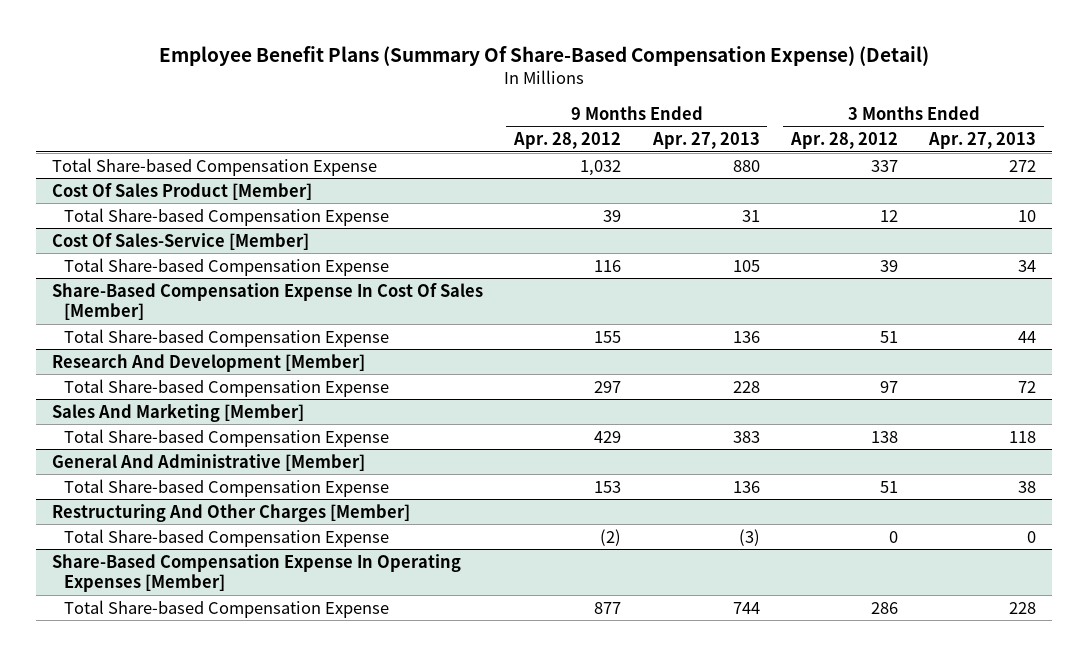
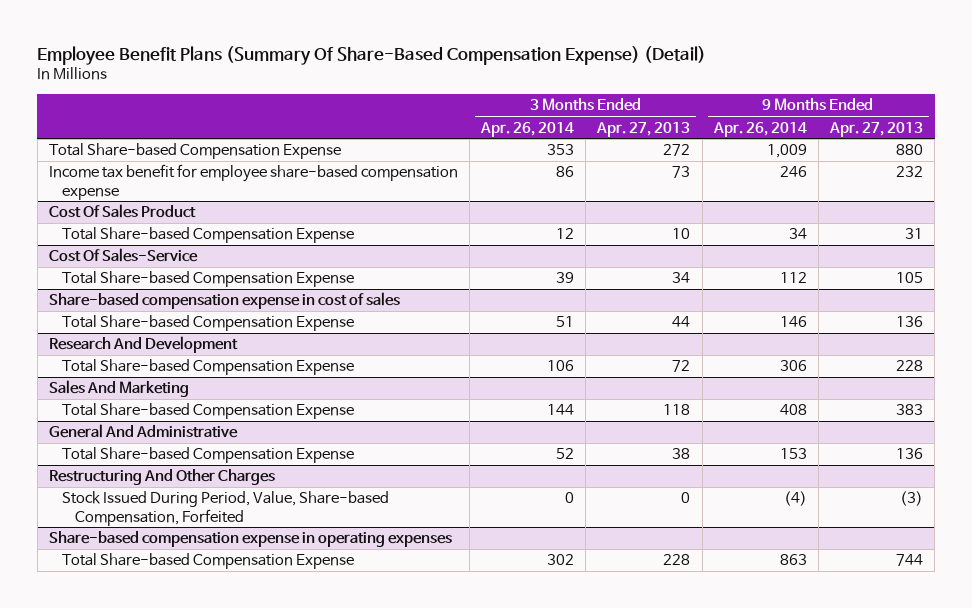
- | 9 Months Ended Apr. 28, 2012 | 9 Months Ended Apr. 27, 2013 | 3 Months Ended Apr. 28, 2012 | 3 Months Ended Apr. 27, 2013
+ | 3 Months Ended Apr. 26, 2014 | 3 Months Ended Apr. 27, 2013 | 9 Months Ended Apr. 26, 2014 | 9 Months Ended Apr. 27, 2013
- Cost Of Sales Product [Member]
+ Income tax benefit for employee share-based compensation expense | 86 | 73 | 246 | 232
+ Cost Of Sales Product
- Cost Of Sales-Service [Member]
+ Cost Of Sales-Service
- Share-Based Compensation Expense In Cost Of Sales [Member]
+ Share-based compensation expense in cost of sales
- Research And Development [Member]
+ Research And Development
- Sales And Marketing [Member]
+ Sales And Marketing
- General And Administrative [Member]
+ General And Administrative
- Restructuring And Other Charges [Member]
- Total Share-based Compensation Expense | (2) | (3) | 0 | 0
- Share-Based Compensation Expense In Operating Expenses [Member]
+ Restructuring And Other Charges
+ Stock Issued During Period, Value, Share-based Compensation, Forfeited | 0 | 0 | (4) | (3)
+ Share-based compensation expense in operating expenses

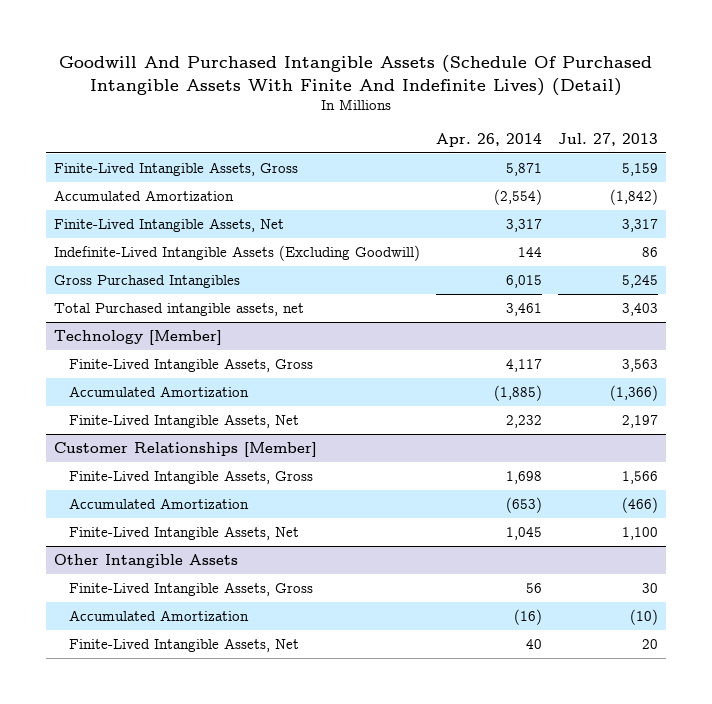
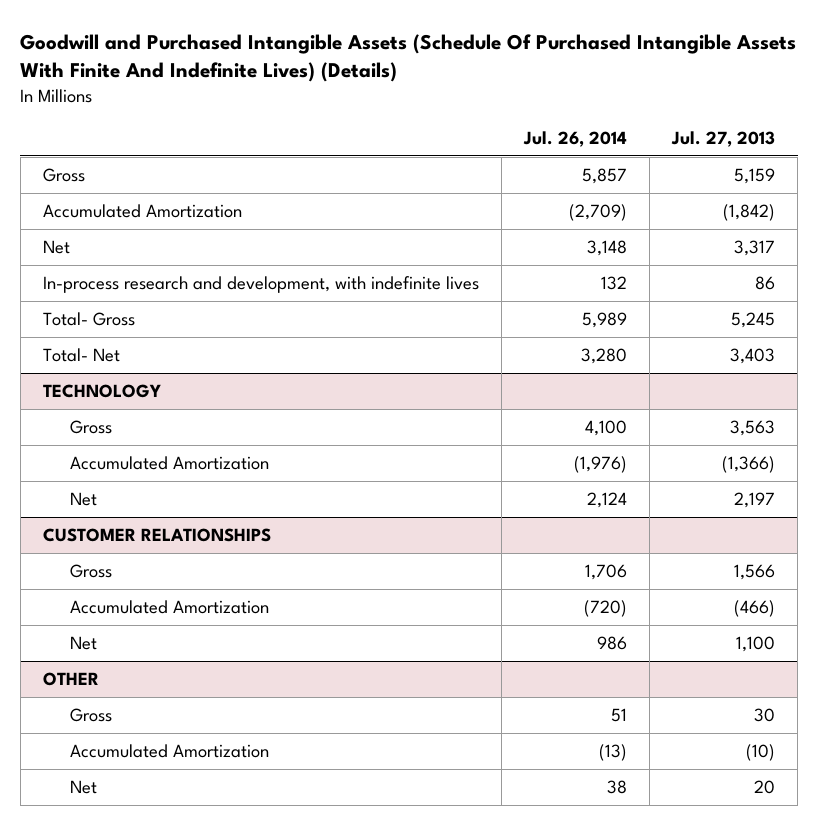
- Goodwill And Purchased Intangible Assets (Schedule Of Purchased Intangible Assets With Finite And Indefinite Lives) (Detail)
+ Goodwill and Purchased Intangible Assets (Schedule Of Purchased Intangible Assets With Finite And Indefinite Lives) (Details)
- | Apr. 26, 2014 | Jul. 27, 2013
+ | Jul. 26, 2014 | Jul. 27, 2013
- Finite-Lived Intangible Assets, Gross | 5,871 | 5,159
+ Gross | 5,857 | 5,159
- Finite-Lived Intangible Assets, Net | 3,317 | 3,317
- Indefinite-Lived Intangible Assets (Excluding Goodwill) | 144 | 86
- Gross Purchased Intangibles | 6,015 | 5,245
- Total Purchased intangible assets, net | 3,461 | 3,403
- Technology [Member]
- Finite-Lived Intangible Assets, Gross | 4,117 | 3,563
+ Net | 3,148 | 3,317
+ In-process research and development, with indefinite lives | 132 | 86
+ Total- Gross | 5,989 | 5,245
+ Total- Net | 3,280 | 3,403
+ TECHNOLOGY
+ Gross | 4,100 | 3,563
- Finite-Lived Intangible Assets, Net | 2,232 | 2,197
- Customer Relationships [Member]
- Finite-Lived Intangible Assets, Gross | 1,698 | 1,566
+ Net | 2,124 | 2,197
+ CUSTOMER RELATIONSHIPS
+ Gross | 1,706 | 1,566
- Finite-Lived Intangible Assets, Net | 1,045 | 1,100
- Other Intangible Assets
- Finite-Lived Intangible Assets, Gross | 56 | 30
+ Net | 986 | 1,100
+ OTHER
+ Gross | 51 | 30
- Finite-Lived Intangible Assets, Net | 40 | 20
+ Net | 38 | 20

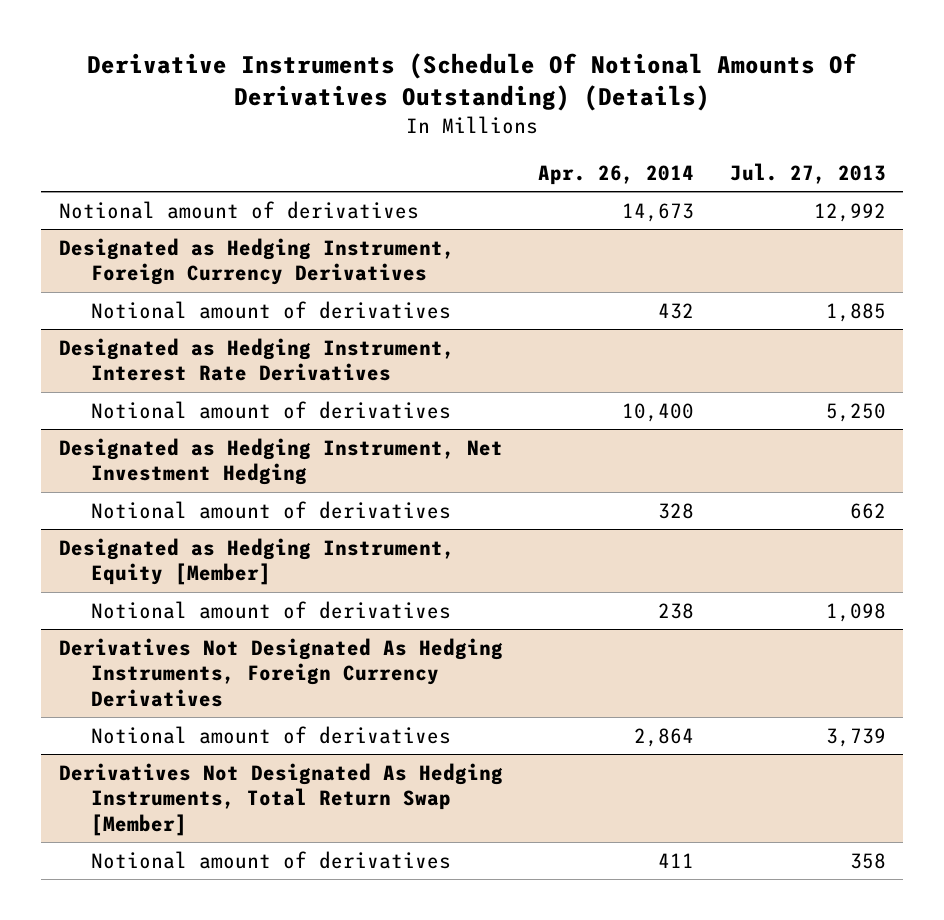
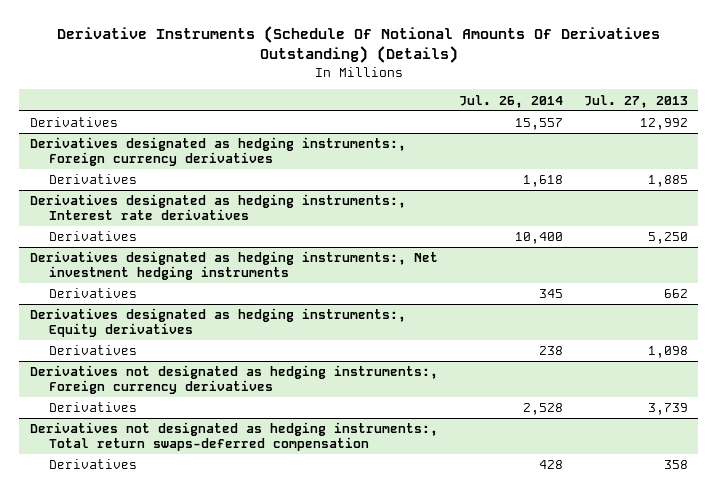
- | Apr. 26, 2014 | Jul. 27, 2013
+ | Jul. 26, 2014 | Jul. 27, 2013
- Notional amount of derivatives | 14,673 | 12,992
- Designated as Hedging Instrument, Foreign Currency Derivatives
- Notional amount of derivatives | 432 | 1,885
- Designated as Hedging Instrument, Interest Rate Derivatives
- Notional amount of derivatives | 10,400 | 5,250
- Designated as Hedging Instrument, Net Investment Hedging
- Notional amount of derivatives | 328 | 662
- Designated as Hedging Instrument, Equity [Member]
- Notional amount of derivatives | 238 | 1,098
- Derivatives Not Designated As Hedging Instruments, Foreign Currency Derivatives
- Notional amount of derivatives | 2,864 | 3,739
- Derivatives Not Designated As Hedging Instruments, Total Return Swap [Member]
- Notional amount of derivatives | 411 | 358
+ Derivatives | 15,557 | 12,992
+ Derivatives designated as hedging instruments:, Foreign currency derivatives
+ Derivatives | 1,618 | 1,885
+ Derivatives designated as hedging instruments:, Interest rate derivatives
+ Derivatives | 10,400 | 5,250
+ Derivatives designated as hedging instruments:, Net investment hedging instruments
+ Derivatives | 345 | 662
+ Derivatives designated as hedging instruments:, Equity derivatives
+ Derivatives | 238 | 1,098
+ Derivatives not designated as hedging instruments:, Foreign currency derivatives
+ Derivatives | 2,528 | 3,739
+ Derivatives not designated as hedging instruments:, Total return swaps-deferred compensation
+ Derivatives | 428 | 358

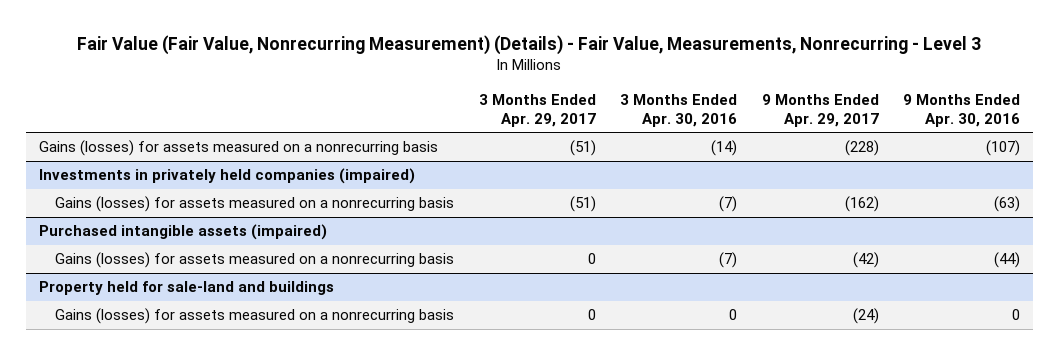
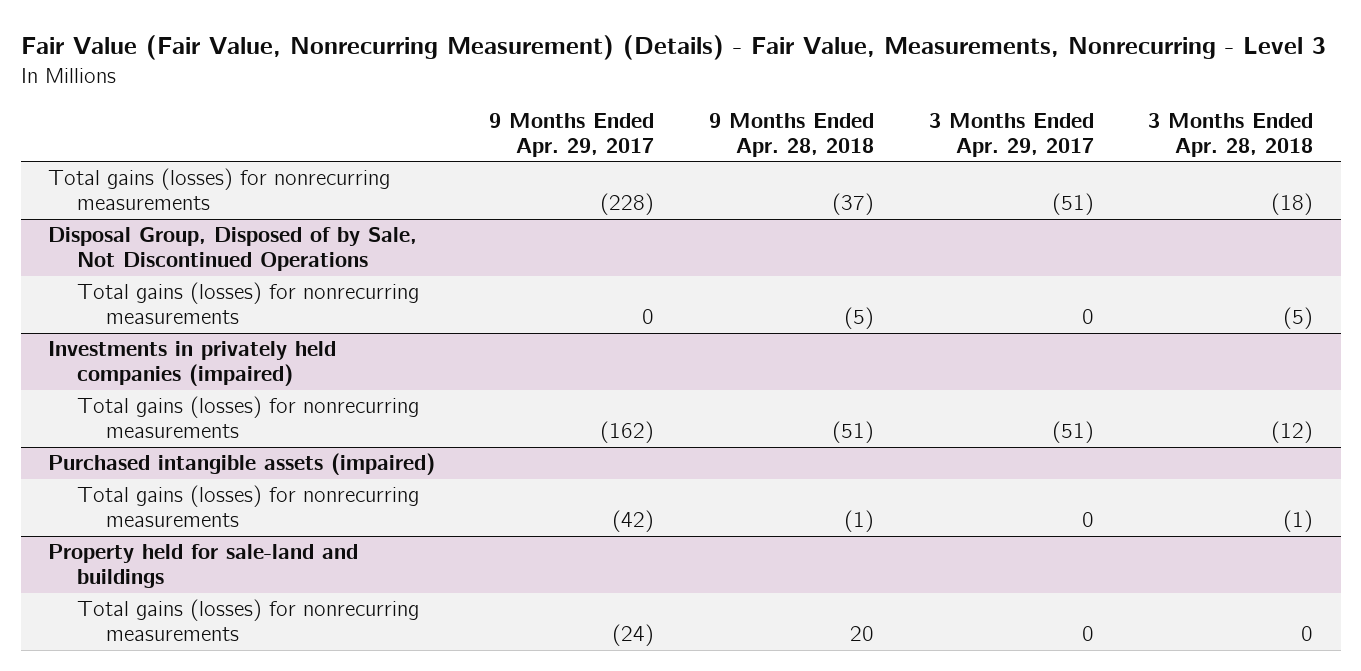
- | 3 Months Ended Apr. 29, 2017 | 3 Months Ended Apr. 30, 2016 | 9 Months Ended Apr. 29, 2017 | 9 Months Ended Apr. 30, 2016
+ | 9 Months Ended Apr. 29, 2017 | 9 Months Ended Apr. 28, 2018 | 3 Months Ended Apr. 29, 2017 | 3 Months Ended Apr. 28, 2018
- Gains (losses) for assets measured on a nonrecurring basis | (51) | (14) | (228) | (107)
+ Total gains (losses) for nonrecurring measurements | (228) | (37) | (51) | (18)
+ Disposal Group, Disposed of by Sale, Not Discontinued Operations
+ Total gains (losses) for nonrecurring measurements | 0 | (5) | 0 | (5)
@ Investments in privately held companies (impaired)
- Gains (losses) for assets measured on a nonrecurring basis | (51) | (7) | (162) | (63)
+ Total gains (losses) for nonrecurring measurements | (162) | (51) | (51) | (12)
@ Purchased intangible assets (impaired)
- Gains (losses) for assets measured on a nonrecurring basis | 0 | (7) | (42) | (44)
+ Total gains (losses) for nonrecurring measurements | (42) | (1) | 0 | (1)
@ Property held for sale-land and buildings
- Gains (losses) for assets measured on a nonrecurring basis | 0 | 0 | (24) | 0
+ Total gains (losses) for nonrecurring measurements | (24) | 20 | 0 | 0

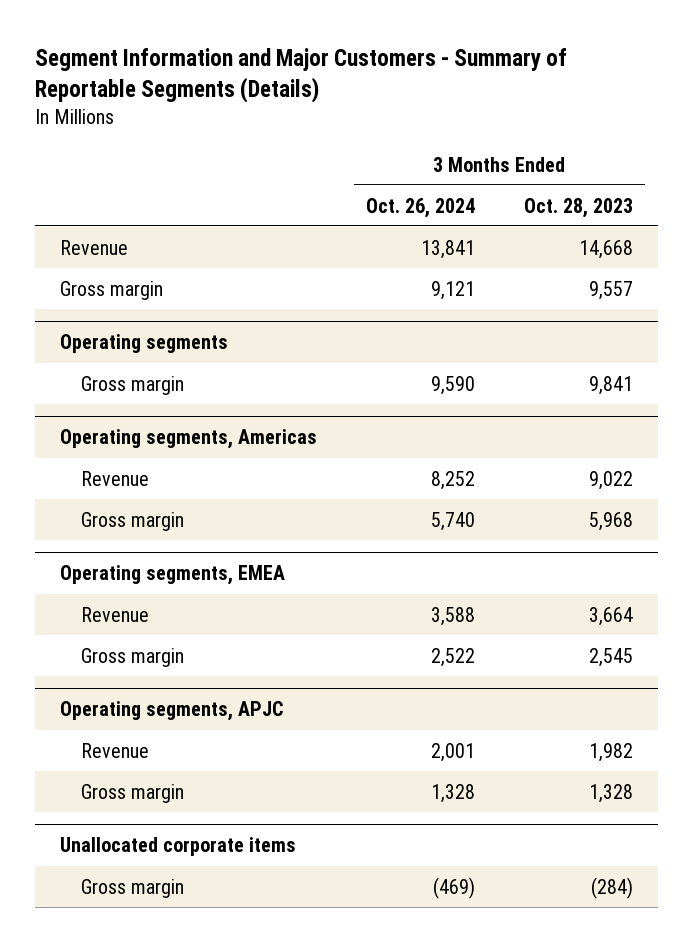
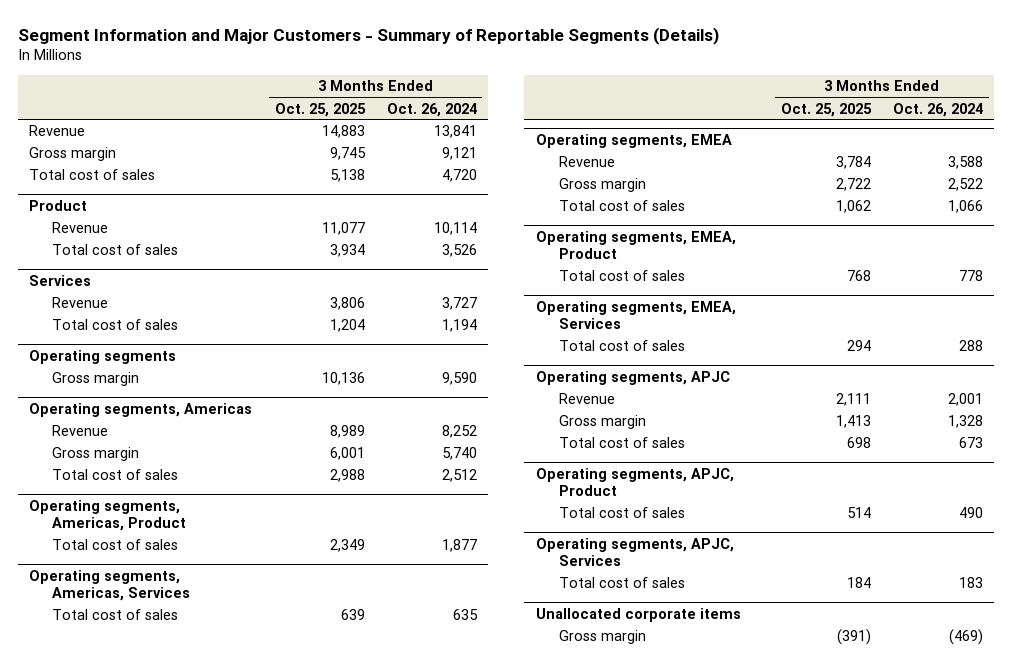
- | 3 Months Ended Oct. 26, 2024 | 3 Months Ended Oct. 28, 2023
+ | 3 Months Ended Oct. 25, 2025 | 3 Months Ended Oct. 26, 2024
+ Total cost of sales | 5,138 | 4,720
+ Product
+ Revenue | 11,077 | 10,114
+ Total cost of sales | 3,934 | 3,526
+ Services
+ Revenue | 3,806 | 3,727
+ Total cost of sales | 1,204 | 1,194
@ Operating segments, Americas
+ Total cost of sales | 2,988 | 2,512
+ Operating segments, Americas, Product
+ Total cost of sales | 2,349 | 1,877
+ Operating segments, Americas, Services
+ Total cost of sales | 639 | 635
@ Operating segments, EMEA
+ Total cost of sales | 1,062 | 1,066
+ Operating segments, EMEA, Product
+ Total cost of sales | 768 | 778
+ Operating segments, EMEA, Services
+ Total cost of sales | 294 | 288
@ Operating segments, APJC
+ Total cost of sales | 698 | 673
+ Operating segments, APJC, Product
+ Total cost of sales | 514 | 490
+ Operating segments, APJC, Services
+ Total cost of sales | 184 | 183

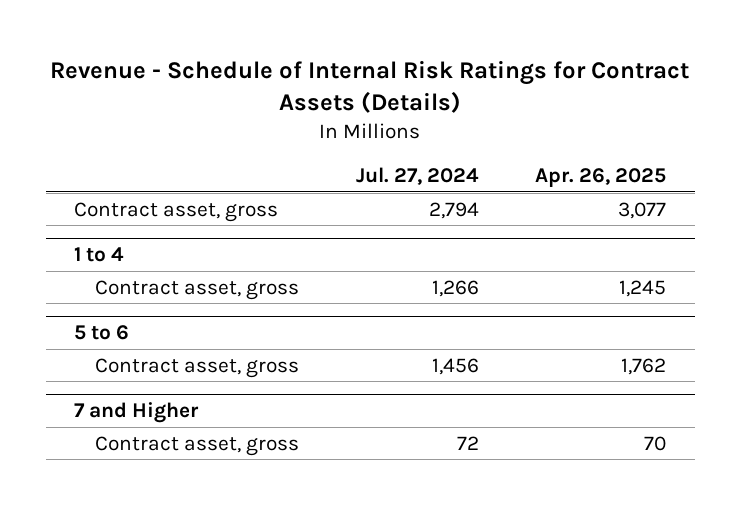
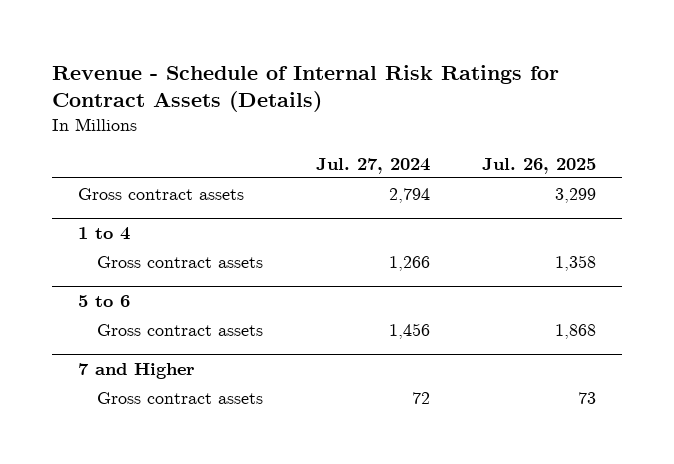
- | Jul. 27, 2024 | Apr. 26, 2025
+ | Jul. 27, 2024 | Jul. 26, 2025
- Contract asset, gross | 2,794 | 3,077
+ Gross contract assets | 2,794 | 3,299
@ 1 to 4
- Contract asset, gross | 1,266 | 1,245
+ Gross contract assets | 1,266 | 1,358
@ 5 to 6
- Contract asset, gross | 1,456 | 1,762
+ Gross contract assets | 1,456 | 1,868
@ 7 and Higher
- Contract asset, gross | 72 | 70
+ Gross contract assets | 72 | 73

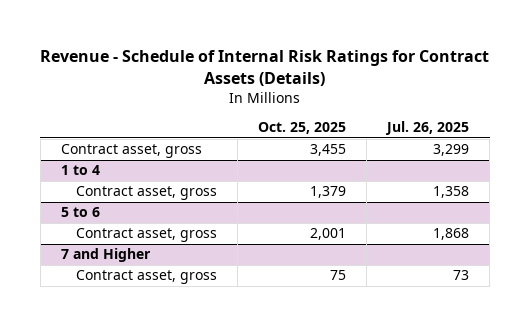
- | Jul. 27, 2024 | Jul. 26, 2025
+ | Oct. 25, 2025 | Jul. 26, 2025
- Gross contract assets | 2,794 | 3,299
+ Contract asset, gross | 3,455 | 3,299
@ 1 to 4
- Gross contract assets | 1,266 | 1,358
+ Contract asset, gross | 1,379 | 1,358
@ 5 to 6
- Gross contract assets | 1,456 | 1,868
+ Contract asset, gross | 2,001 | 1,868
@ 7 and Higher
- Gross contract assets | 72 | 73
+ Contract asset, gross | 75 | 73

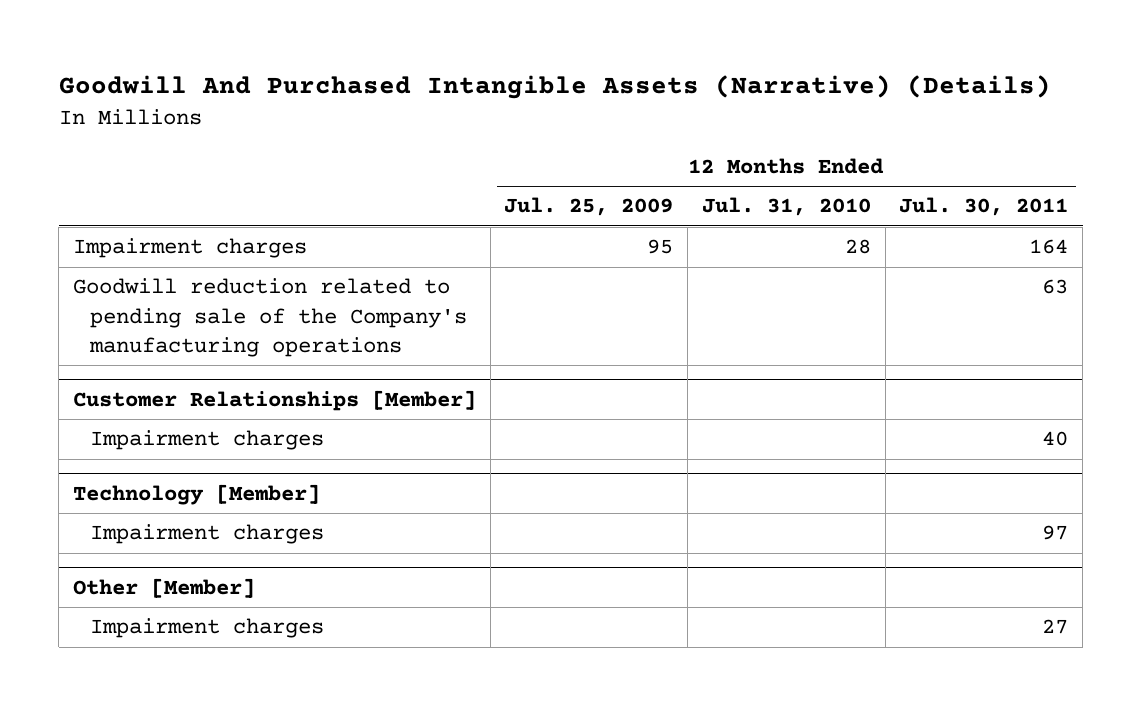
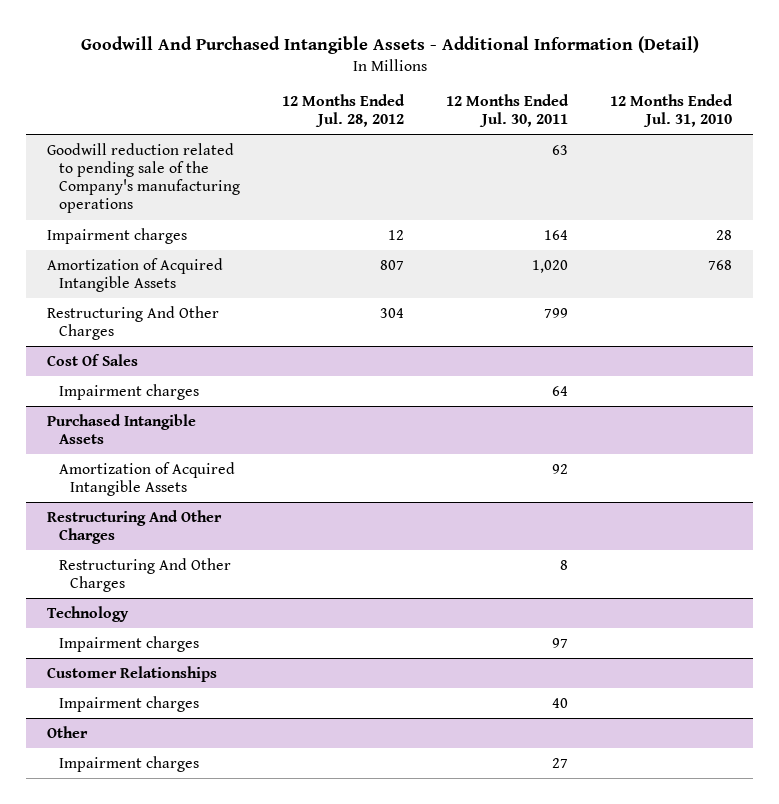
- Goodwill And Purchased Intangible Assets (Narrative) (Details)
+ Goodwill And Purchased Intangible Assets - Additional Information (Detail)
- | 12 Months Ended Jul. 25, 2009 | 12 Months Ended Jul. 31, 2010 | 12 Months Ended Jul. 30, 2011
+ | 12 Months Ended Jul. 28, 2012 | 12 Months Ended Jul. 30, 2011 | 12 Months Ended Jul. 31, 2010
- Customer Relationships [Member]
- Impairment charges | | | 40
- Technology [Member]
moved down: Impairment charges | 12 | 164 | 28
+ Amortization of Acquired Intangible Assets | 807 | 1,020 | 768
+ Restructuring And Other Charges | 304 | 799 |
+ Cost Of Sales
+ Impairment charges | | 64 |
+ Purchased Intangible Assets
+ Amortization of Acquired Intangible Assets | | 92 |
+ Restructuring And Other Charges
+ Restructuring And Other Charges | | 8 |
+ Technology
- Other [Member]
+ Customer Relationships
+ Impairment charges | | 40 |
+ Other

